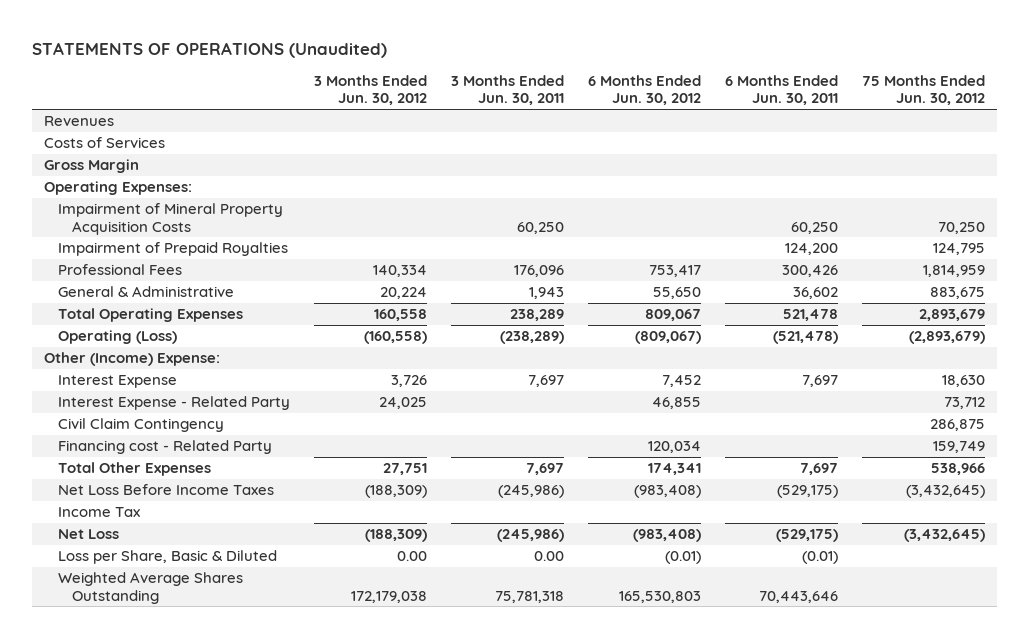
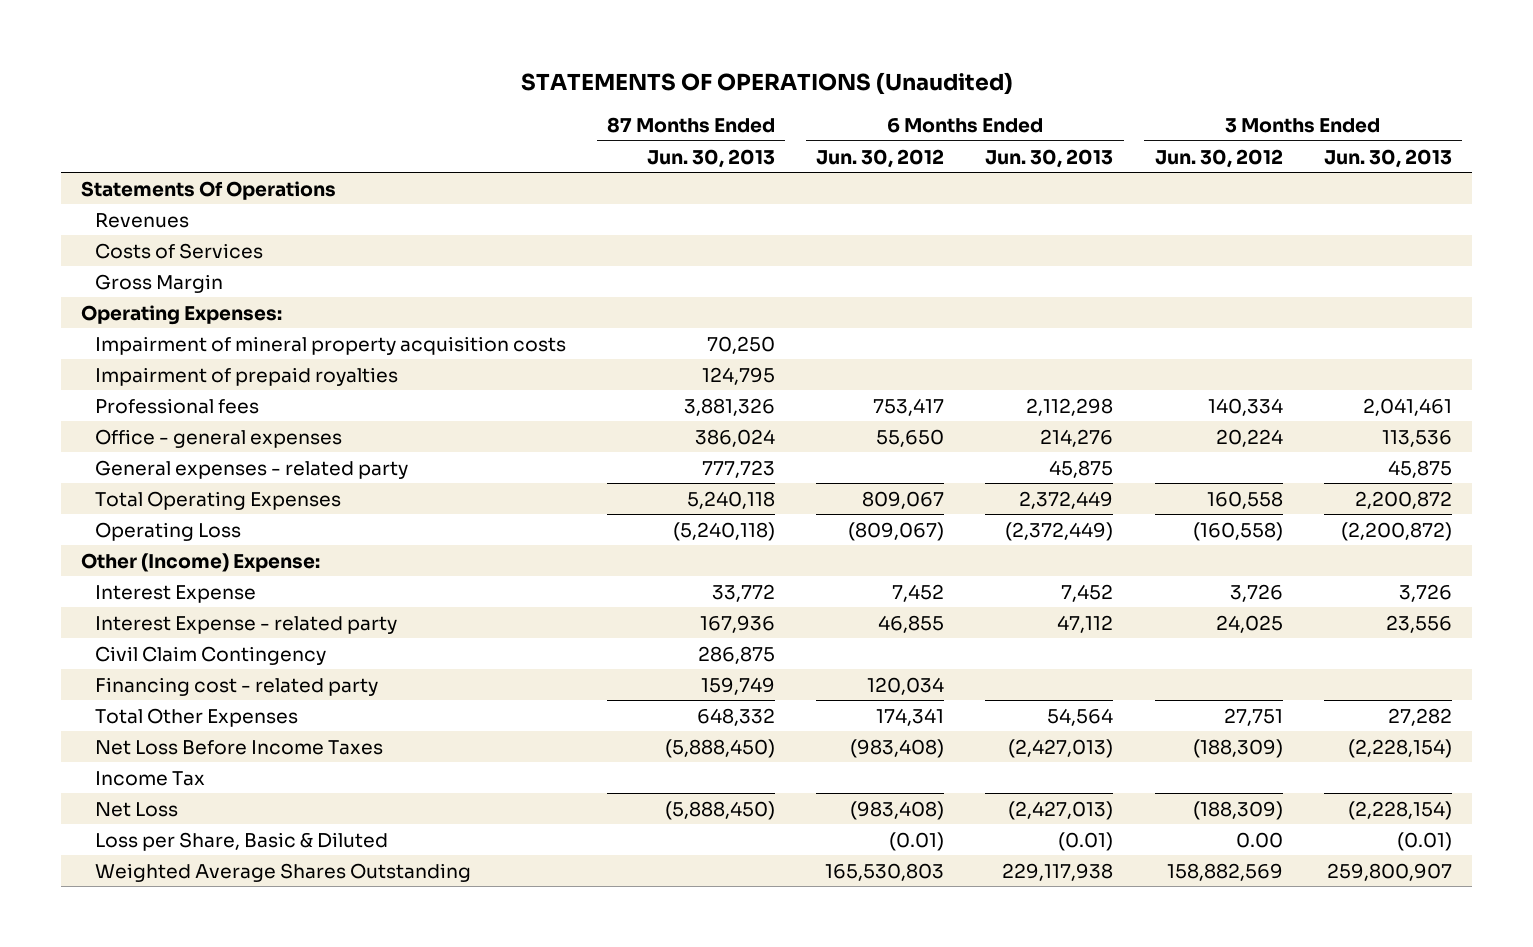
- | 3 Months Ended Jun. 30, 2012 | 3 Months Ended Jun. 30, 2011 | 6 Months Ended Jun. 30, 2012 | 6 Months Ended Jun. 30, 2011 | 75 Months Ended Jun. 30, 2012
+ | 87 Months Ended Jun. 30, 2013 | 6 Months Ended Jun. 30, 2012 | 6 Months Ended Jun. 30, 2013 | 3 Months Ended Jun. 30, 2012 | 3 Months Ended Jun. 30, 2013
+ Statements Of Operations
- Impairment of Mineral Property Acquisition Costs | | 60,250 | | 60,250 | 70,250
- Impairment of Prepaid Royalties | | | | 124,200 | 124,795
- Professional Fees | 140,334 | 176,096 | 753,417 | 300,426 | 1,814,959
- General & Administrative | 20,224 | 1,943 | 55,650 | 36,602 | 883,675
+ Impairment of mineral property acquisition costs | 70,250 | | | |
+ Impairment of prepaid royalties | 124,795 | | | |
+ Professional fees | 3,881,326 | 753,417 | 2,112,298 | 140,334 | 2,041,461
+ Office - general expenses | 386,024 | 55,650 | 214,276 | 20,224 | 113,536
+ General expenses - related party | 777,723 | | 45,875 | | 45,875
- Operating (Loss) | (160,558) | (238,289) | (809,067) | (521,478) | (2,893,679)
+ Operating Loss | (5,240,118) | (809,067) | (2,372,449) | (160,558) | (2,200,872)
- Interest Expense - Related Party | 24,025 | | 46,855 | | 73,712
+ Interest Expense - related party | 167,936 | 46,855 | 47,112 | 24,025 | 23,556
- Financing cost - Related Party | | | 120,034 | | 159,749
+ Financing cost - related party | 159,749 | 120,034 | | |
- Weighted Average Shares Outstanding | 172,179,038 | 75,781,318 | 165,530,803 | 70,443,646 |
+ Weighted Average Shares Outstanding | | 165,530,803 | 229,117,938 | 158,882,569 | 259,800,907

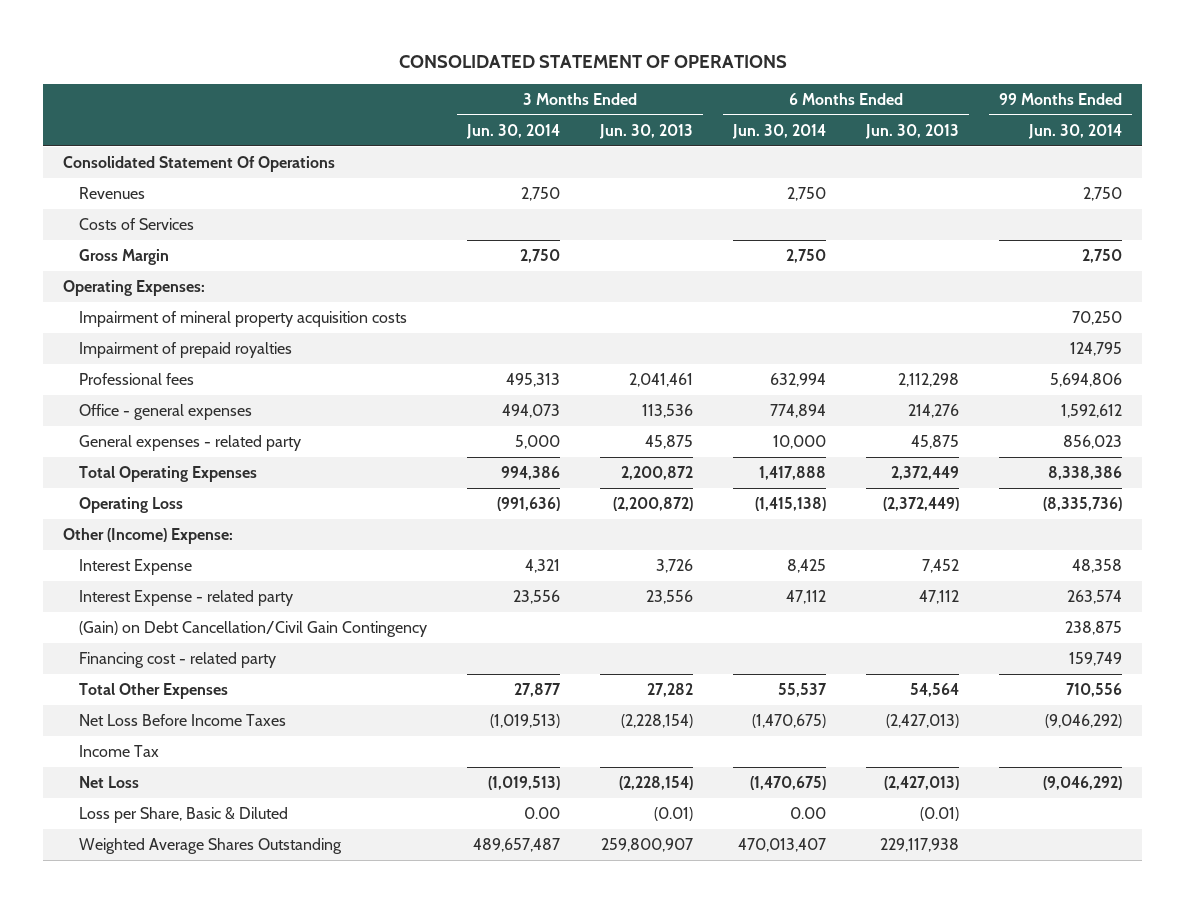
- STATEMENTS OF OPERATIONS (Unaudited)
+ CONSOLIDATED STATEMENT OF OPERATIONS
- | 87 Months Ended Jun. 30, 2013 | 6 Months Ended Jun. 30, 2012 | 6 Months Ended Jun. 30, 2013 | 3 Months Ended Jun. 30, 2012 | 3 Months Ended Jun. 30, 2013
+ | 3 Months Ended Jun. 30, 2014 | 3 Months Ended Jun. 30, 2013 | 6 Months Ended Jun. 30, 2014 | 6 Months Ended Jun. 30, 2013 | 99 Months Ended Jun. 30, 2014
- Statements Of Operations
+ Consolidated Statement Of Operations
- Civil Claim Contingency | 286,875 | | | |
+ (Gain) on Debt Cancellation/Civil Gain Contingency | | | | | 238,875

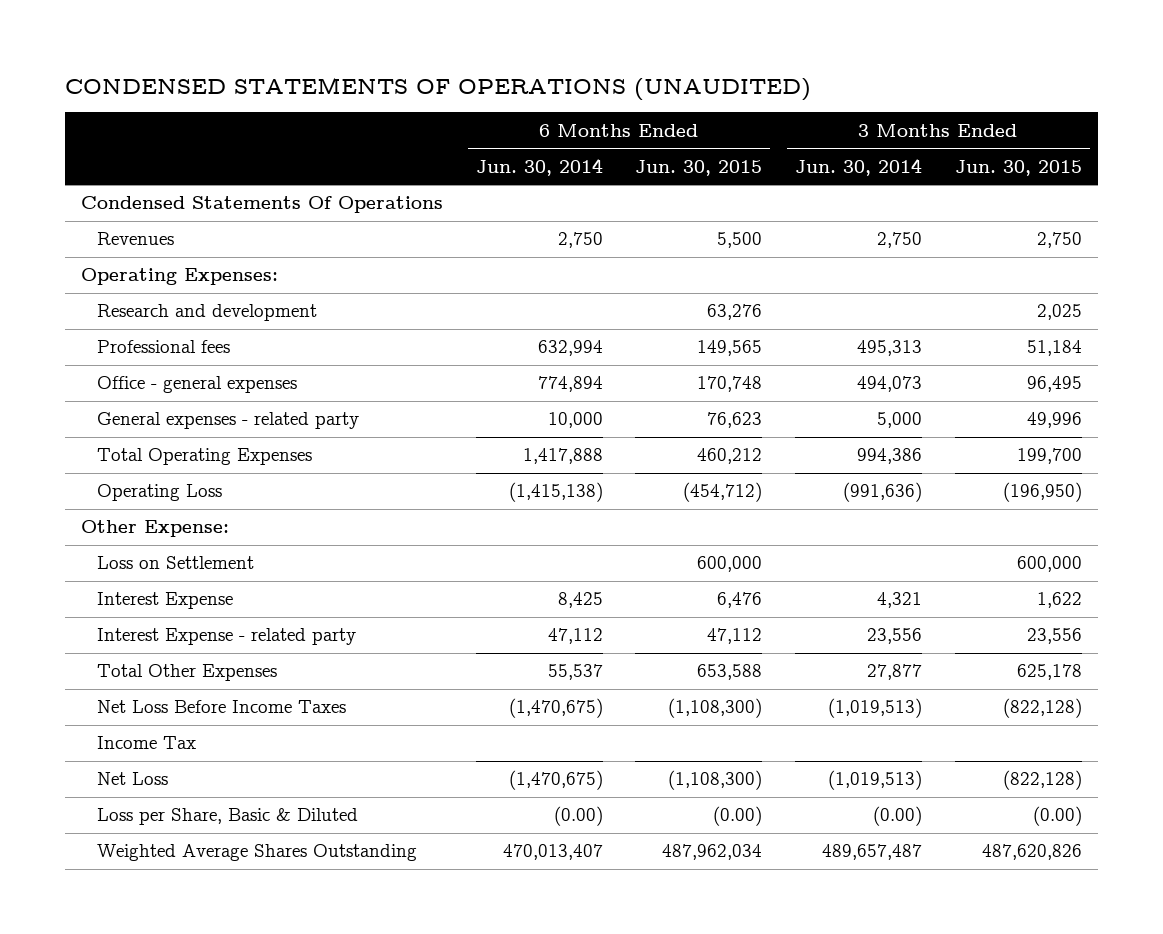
- CONSOLIDATED STATEMENT OF OPERATIONS
+ CONDENSED STATEMENTS OF OPERATIONS (UNAUDITED)
- | 3 Months Ended Jun. 30, 2014 | 3 Months Ended Jun. 30, 2013 | 6 Months Ended Jun. 30, 2014 | 6 Months Ended Jun. 30, 2013 | 99 Months Ended Jun. 30, 2014
+ | 6 Months Ended Jun. 30, 2014 | 6 Months Ended Jun. 30, 2015 | 3 Months Ended Jun. 30, 2014 | 3 Months Ended Jun. 30, 2015
- Consolidated Statement Of Operations
+ Condensed Statements Of Operations
- Costs of Services
- Gross Margin | 2,750 | | 2,750 | | 2,750
- Impairment of mineral property acquisition costs | | | | | 70,250
- Impairment of prepaid royalties | | | | | 124,795
+ Research and development | | 63,276 | | 2,025
- Other (Income) Expense:
+ Other Expense:
+ Loss on Settlement | | 600,000 | | 600,000
- (Gain) on Debt Cancellation/Civil Gain Contingency | | | | | 238,875
- Financing cost - related party | | | | | 159,749
- Loss per Share, Basic & Diluted | 0.00 | (0.01) | 0.00 | (0.01) |
+ Loss per Share, Basic & Diluted | (0.00) | (0.00) | (0.00) | (0.00)

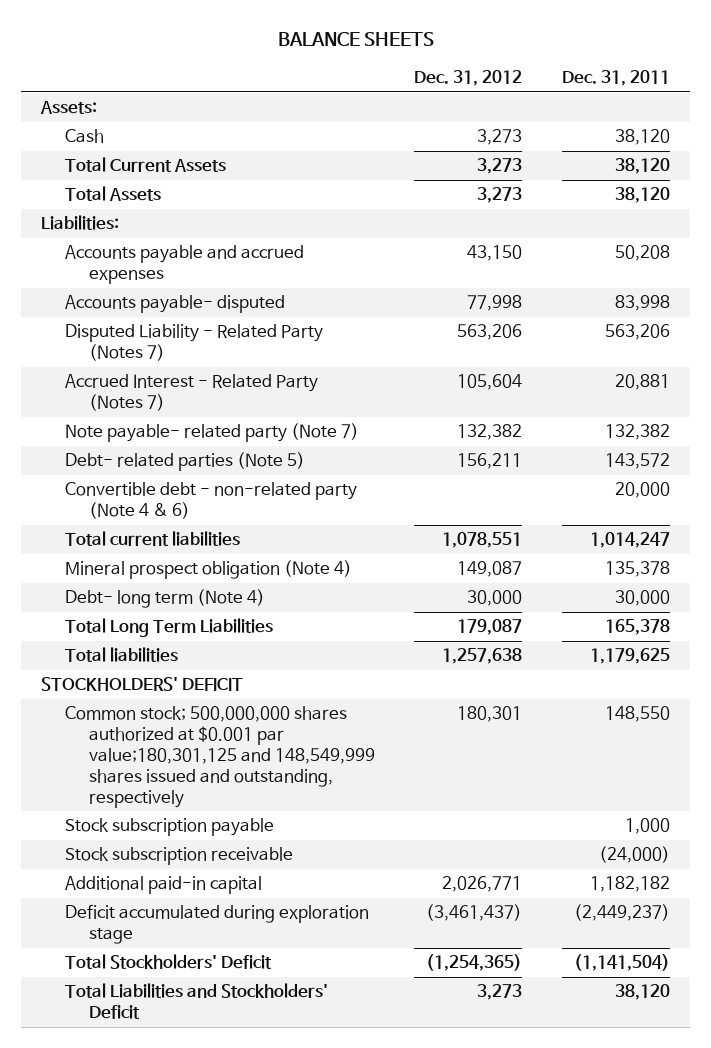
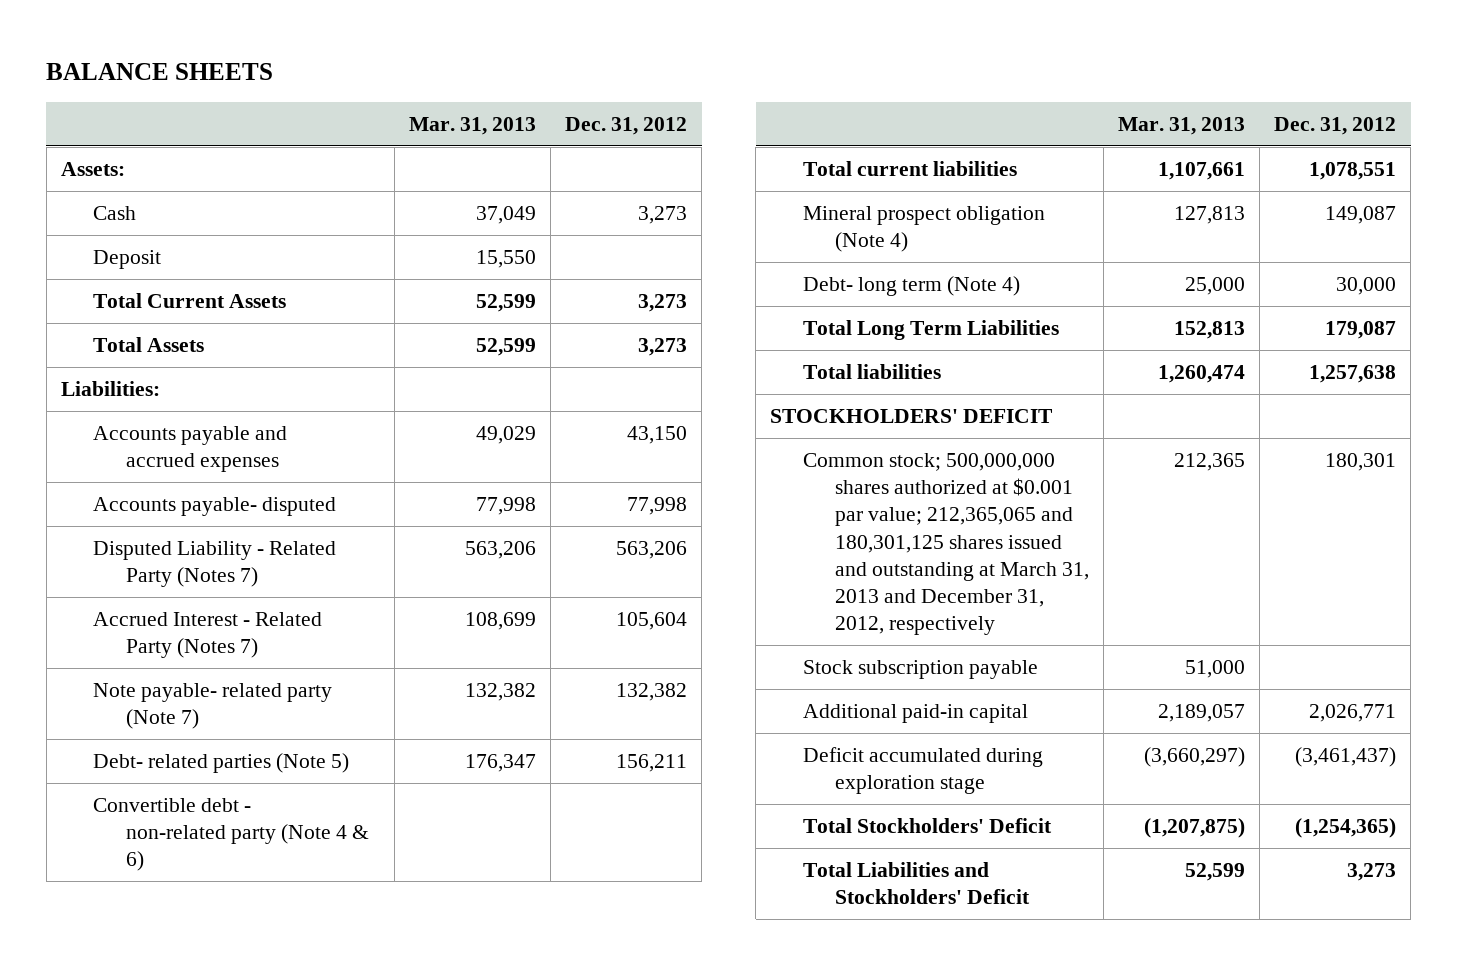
- | Dec. 31, 2012 | Dec. 31, 2011
+ | Mar. 31, 2013 | Dec. 31, 2012
+ Deposit | 15,550 |
- Common stock; 500,000,000 shares authorized at $0.001 par value;180,301,125 and 148,549,999 shares issued and outstanding, respectively | 180,301 | 148,550
+ Common stock; 500,000,000 shares authorized at $0.001 par value; 212,365,065 and 180,301,125 shares issued and outstanding at March 31, 2013 and December 31, 2012, respectively | 212,365 | 180,301
- Stock subscription receivable | | (24,000)

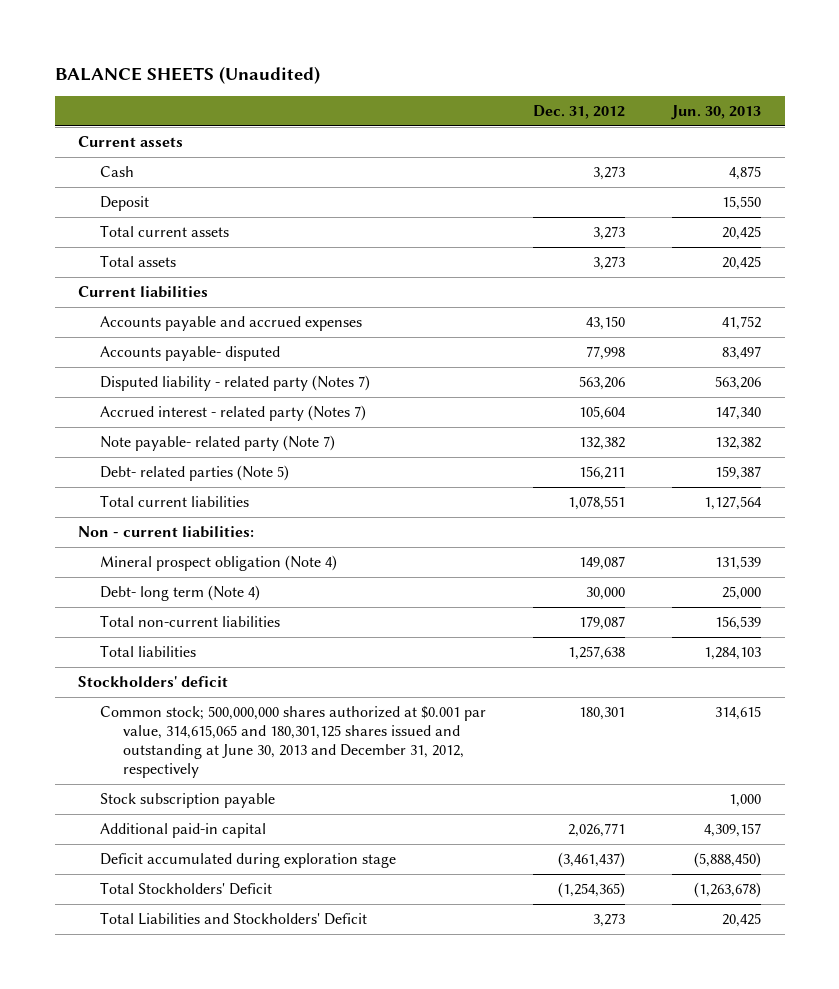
- BALANCE SHEETS
+ BALANCE SHEETS (Unaudited)
- | Mar. 31, 2013 | Dec. 31, 2012
+ | Dec. 31, 2012 | Jun. 30, 2013
- Assets:
+ Current assets
- Total Current Assets | 52,599 | 3,273
- Total Assets | 52,599 | 3,273
- Liabilities:
+ Total current assets | 3,273 | 20,425
+ Total assets | 3,273 | 20,425
+ Current liabilities
- Disputed Liability - Related Party (Notes 7) | 563,206 | 563,206
- Accrued Interest - Related Party (Notes 7) | 108,699 | 105,604
+ Disputed liability - related party (Notes 7) | 563,206 | 563,206
+ Accrued interest - related party (Notes 7) | 105,604 | 147,340
- Convertible debt - non-related party (Note 4 & 6)
+ Non - current liabilities:
- Total Long Term Liabilities | 152,813 | 179,087
+ Total non-current liabilities | 179,087 | 156,539
- STOCKHOLDERS' DEFICIT
- Common stock; 500,000,000 shares authorized at $0.001 par value; 212,365,065 and 180,301,125 shares issued and outstanding at March 31, 2013 and December 31, 2012, respectively | 212,365 | 180,301
+ Stockholders' deficit
+ Common stock; 500,000,000 shares authorized at $0.001 par value, 314,615,065 and 180,301,125 shares issued and outstanding at June 30, 2013 and December 31, 2012, respectively | 180,301 | 314,615

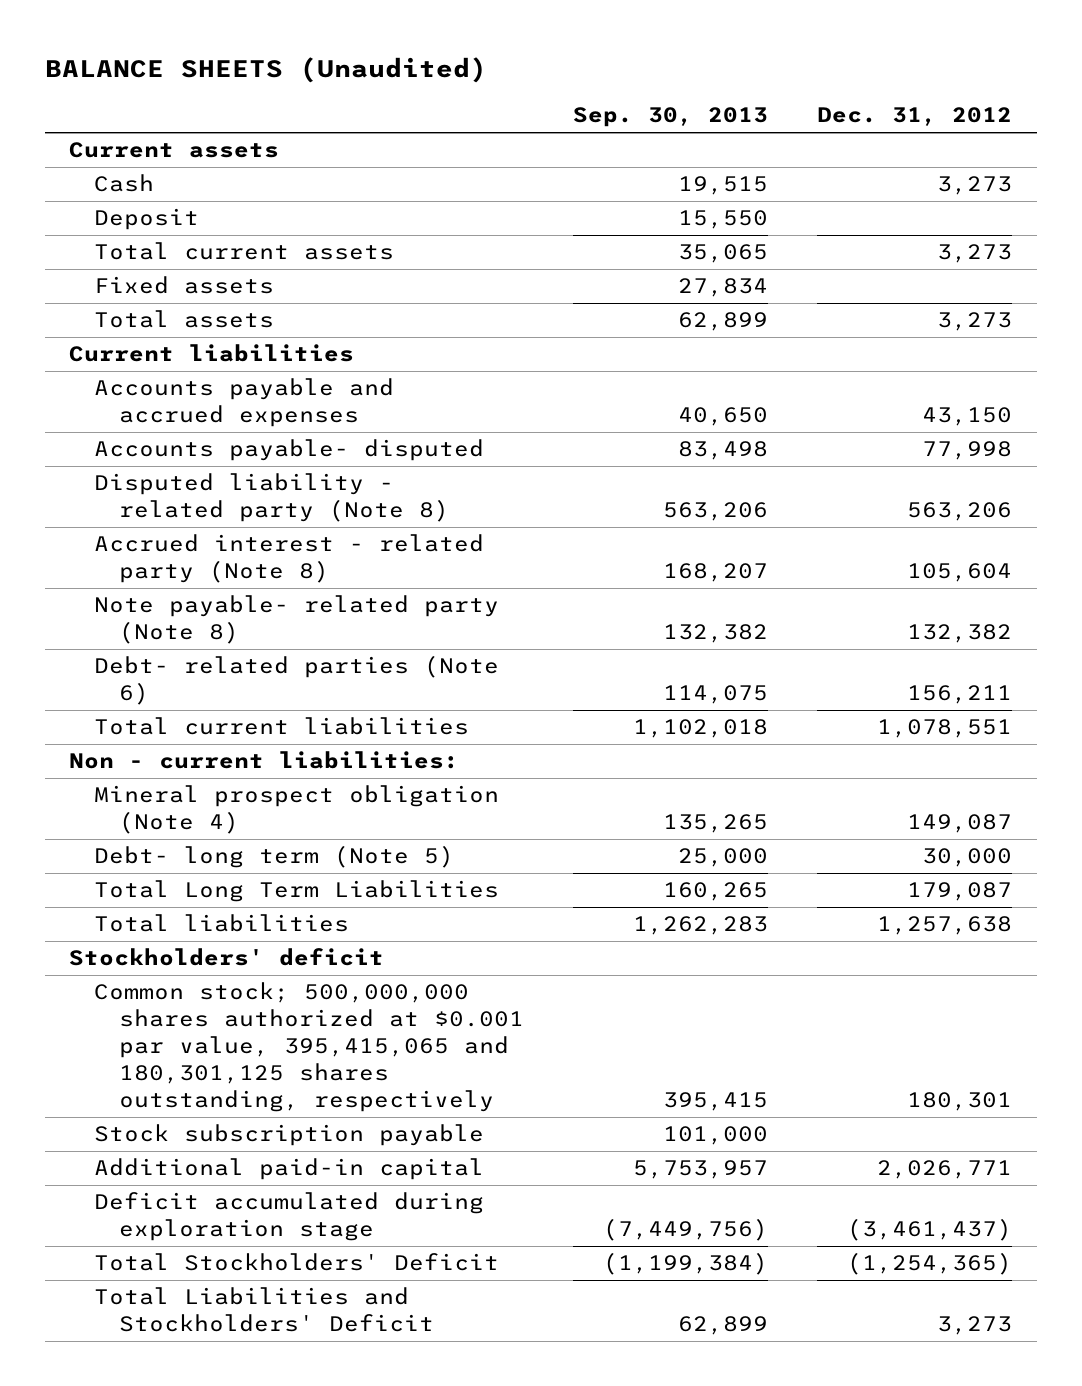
- | Dec. 31, 2012 | Jun. 30, 2013
+ | Sep. 30, 2013 | Dec. 31, 2012
+ Fixed assets | 27,834 |
- Disputed liability - related party (Notes 7) | 563,206 | 563,206
- Accrued interest - related party (Notes 7) | 105,604 | 147,340
- Note payable- related party (Note 7) | 132,382 | 132,382
- Debt- related parties (Note 5) | 156,211 | 159,387
+ Disputed liability - related party (Note 8) | 563,206 | 563,206
+ Accrued interest - related party (Note 8) | 168,207 | 105,604
+ Note payable- related party (Note 8) | 132,382 | 132,382
+ Debt- related parties (Note 6) | 114,075 | 156,211
- Debt- long term (Note 4) | 30,000 | 25,000
- Total non-current liabilities | 179,087 | 156,539
+ Debt- long term (Note 5) | 25,000 | 30,000
+ Total Long Term Liabilities | 160,265 | 179,087
- Common stock; 500,000,000 shares authorized at $0.001 par value, 314,615,065 and 180,301,125 shares issued and outstanding at June 30, 2013 and December 31, 2012, respectively | 180,301 | 314,615
+ Common stock; 500,000,000 shares authorized at $0.001 par value, 395,415,065 and 180,301,125 shares outstanding, respectively | 395,415 | 180,301

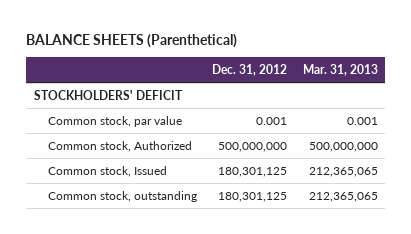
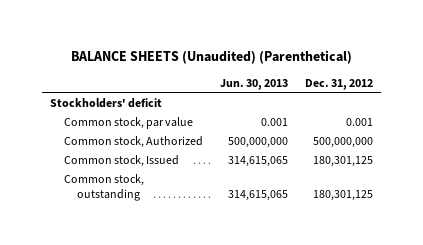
- BALANCE SHEETS (Parenthetical)
+ BALANCE SHEETS (Unaudited) (Parenthetical)
- | Dec. 31, 2012 | Mar. 31, 2013
+ | Jun. 30, 2013 | Dec. 31, 2012
- STOCKHOLDERS' DEFICIT
+ Stockholders' deficit

